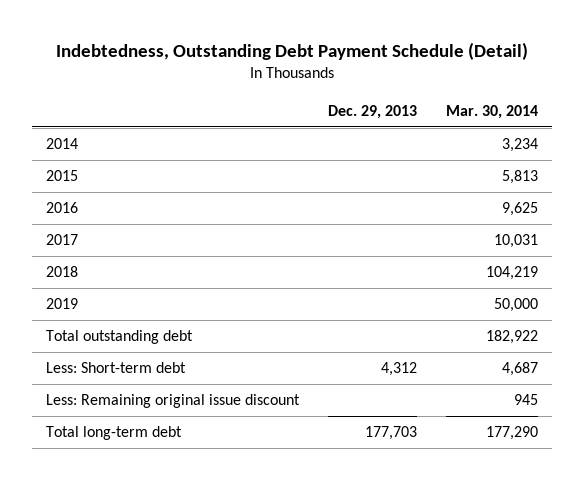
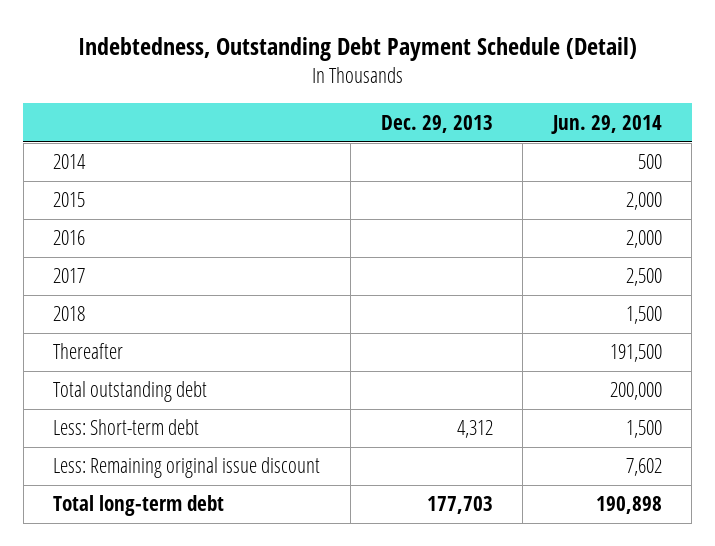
- | Dec. 29, 2013 | Mar. 30, 2014
+ | Dec. 29, 2013 | Jun. 29, 2014
- 2019 | | 50,000
+ Thereafter | | 191,500

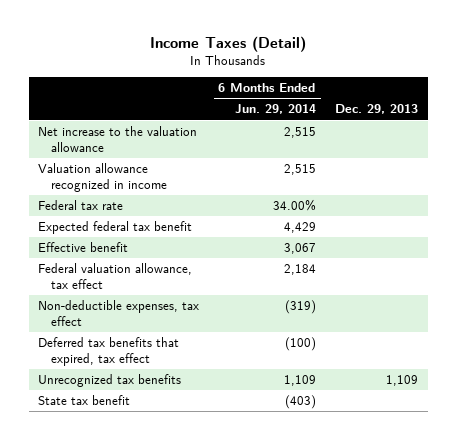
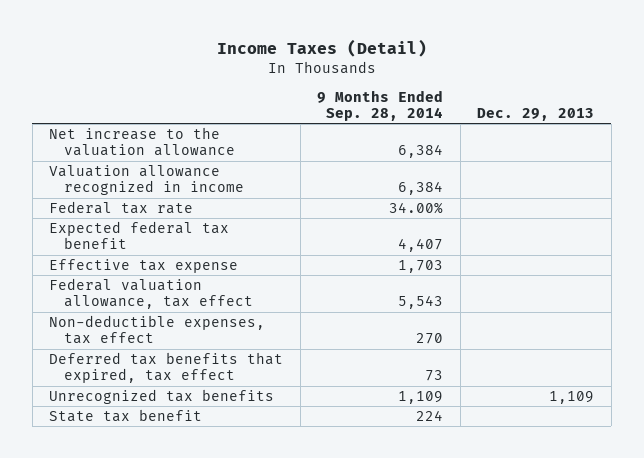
- | 6 Months Ended Jun. 29, 2014 | Dec. 29, 2013
+ | 9 Months Ended Sep. 28, 2014 | Dec. 29, 2013
- Effective benefit | 3,067 |
+ Effective tax expense | 1,703 |

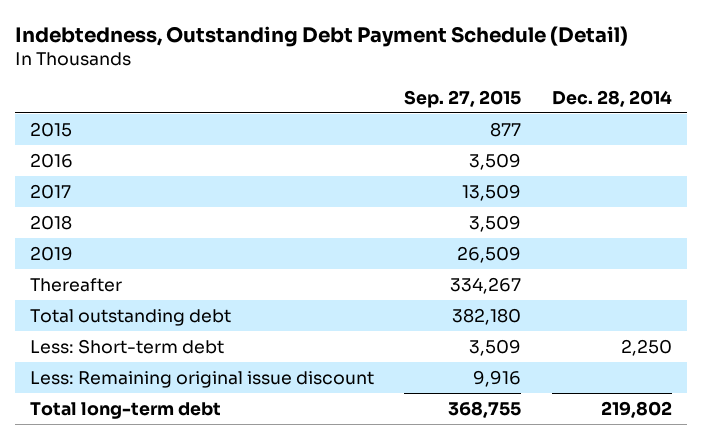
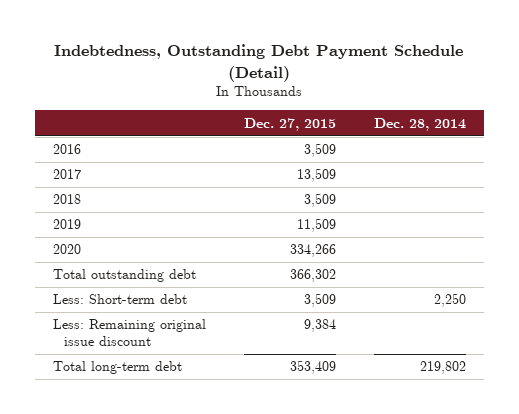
- | Sep. 27, 2015 | Dec. 28, 2014
+ | Dec. 27, 2015 | Dec. 28, 2014
- 2015 | 877 |
- Thereafter | 334,267 |
+ 2020 | 334,266 |

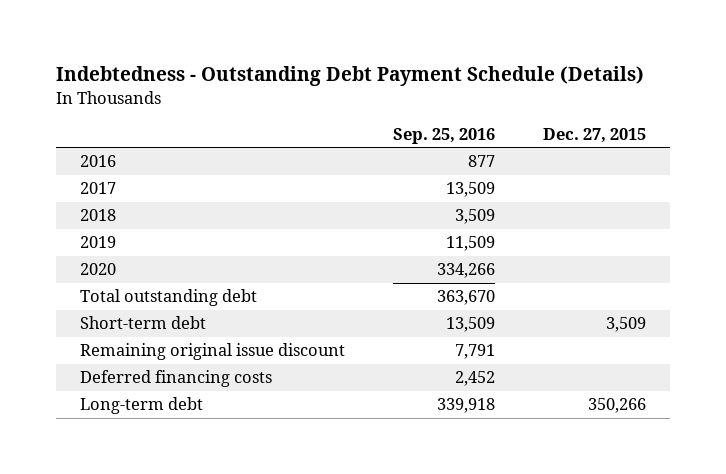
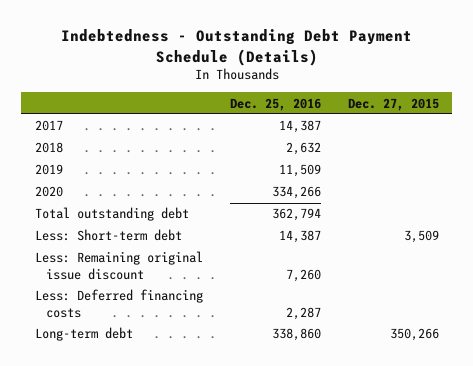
- | Sep. 25, 2016 | Dec. 27, 2015
+ | Dec. 25, 2016 | Dec. 27, 2015
- 2016 | 877 |
- Short-term debt | 13,509 | 3,509
- Remaining original issue discount | 7,791 |
- Deferred financing costs | 2,452 |
+ Less: Short-term debt | 14,387 | 3,509
+ Less: Remaining original issue discount | 7,260 |
+ Less: Deferred financing costs | 2,287 |

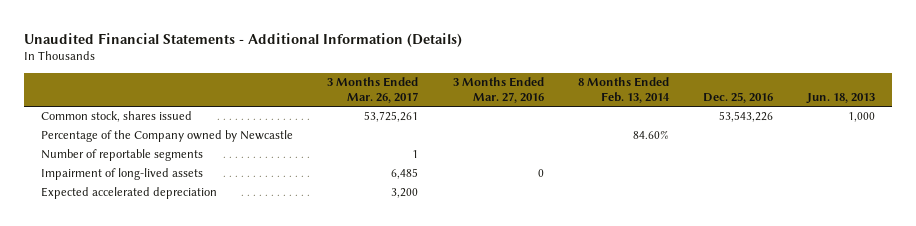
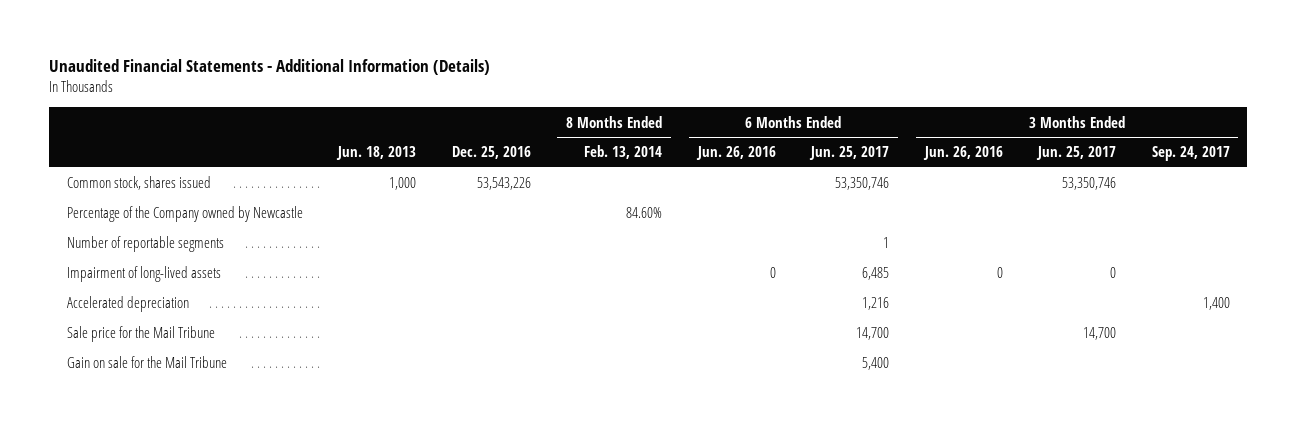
- | 3 Months Ended Mar. 26, 2017 | 3 Months Ended Mar. 27, 2016 | 8 Months Ended Feb. 13, 2014 | Dec. 25, 2016 | Jun. 18, 2013
+ | Jun. 18, 2013 | Dec. 25, 2016 | 8 Months Ended Feb. 13, 2014 | 6 Months Ended Jun. 26, 2016 | 6 Months Ended Jun. 25, 2017 | 3 Months Ended Jun. 26, 2016 | 3 Months Ended Jun. 25, 2017 | 3 Months Ended Sep. 24, 2017
- Expected accelerated depreciation | 3,200 | | | |
+ Accelerated depreciation | | | | | 1,216 | | | 1,400
+ Sale price for the Mail Tribune | | | | | 14,700 | | 14,700 |
+ Gain on sale for the Mail Tribune | | | | | 5,400 | | |

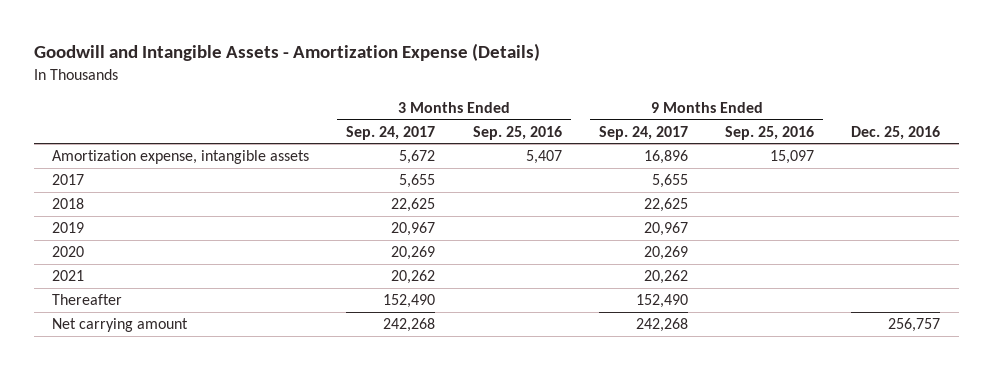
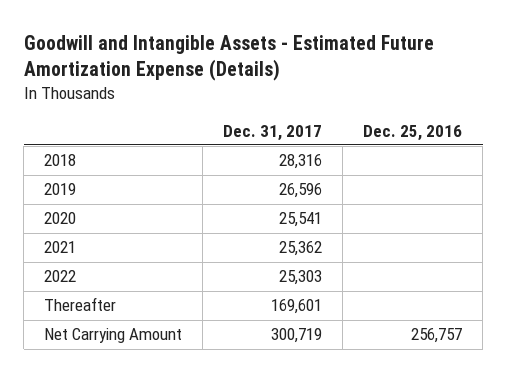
- Goodwill and Intangible Assets - Amortization Expense (Details)
+ Goodwill and Intangible Assets - Estimated Future Amortization Expense (Details)
- | 3 Months Ended Sep. 24, 2017 | 3 Months Ended Sep. 25, 2016 | 9 Months Ended Sep. 24, 2017 | 9 Months Ended Sep. 25, 2016 | Dec. 25, 2016
+ | Dec. 31, 2017 | Dec. 25, 2016
- Amortization expense, intangible assets | 5,672 | 5,407 | 16,896 | 15,097 |
- 2017 | 5,655 | | 5,655 | |
+ 2022 | 25,303 |
- Net carrying amount | 242,268 | | 242,268 | | 256,757
+ Net Carrying Amount | 300,719 | 256,757

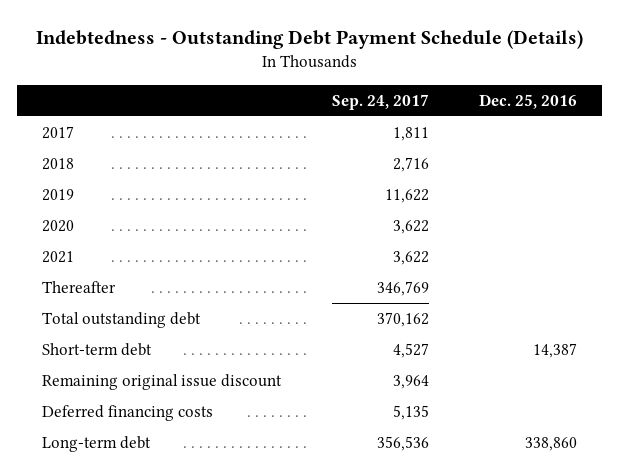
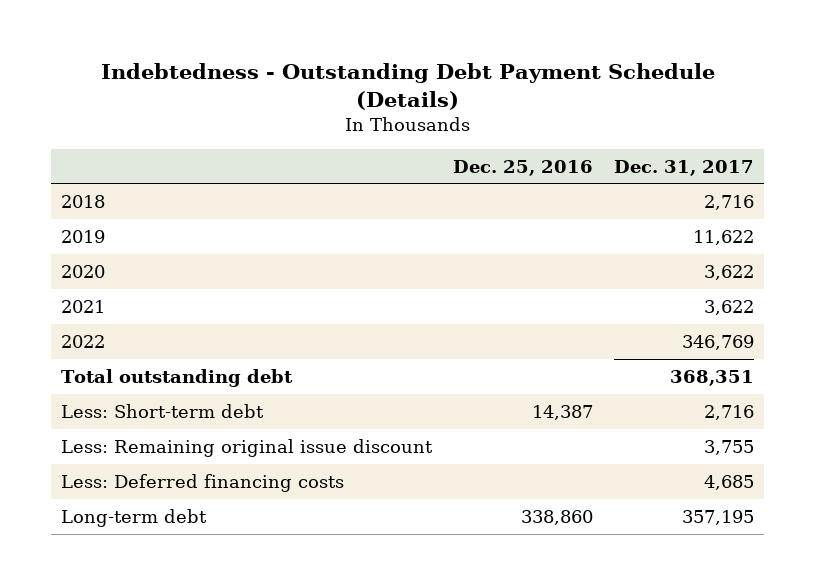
- | Sep. 24, 2017 | Dec. 25, 2016
+ | Dec. 25, 2016 | Dec. 31, 2017
- 2017 | 1,811 |
- Thereafter | 346,769 |
+ 2022 | | 346,769
- Short-term debt | 4,527 | 14,387
- Remaining original issue discount | 3,964 |
- Deferred financing costs | 5,135 |
+ Less: Short-term debt | 14,387 | 2,716
+ Less: Remaining original issue discount | | 3,755
+ Less: Deferred financing costs | | 4,685

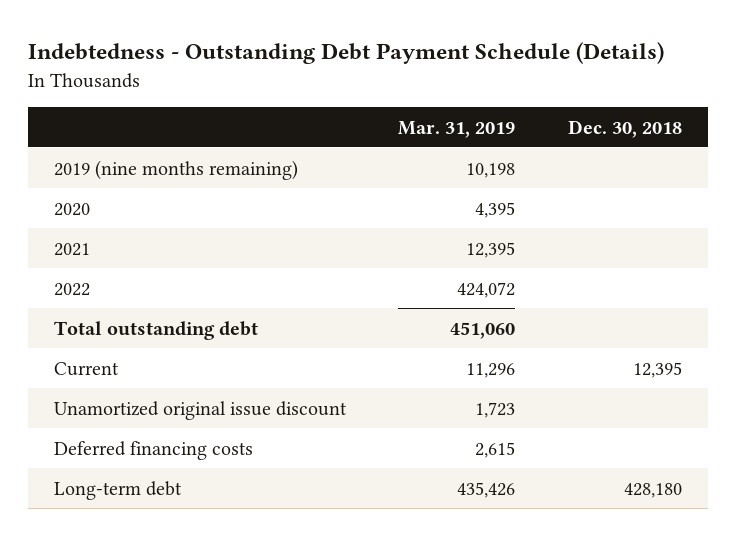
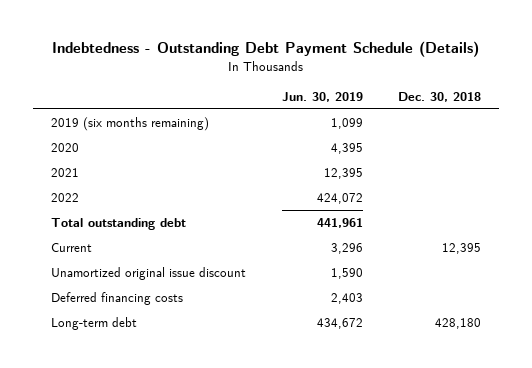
- | Mar. 31, 2019 | Dec. 30, 2018
+ | Jun. 30, 2019 | Dec. 30, 2018
- 2019 (nine months remaining) | 10,198 |
+ 2019 (six months remaining) | 1,099 |

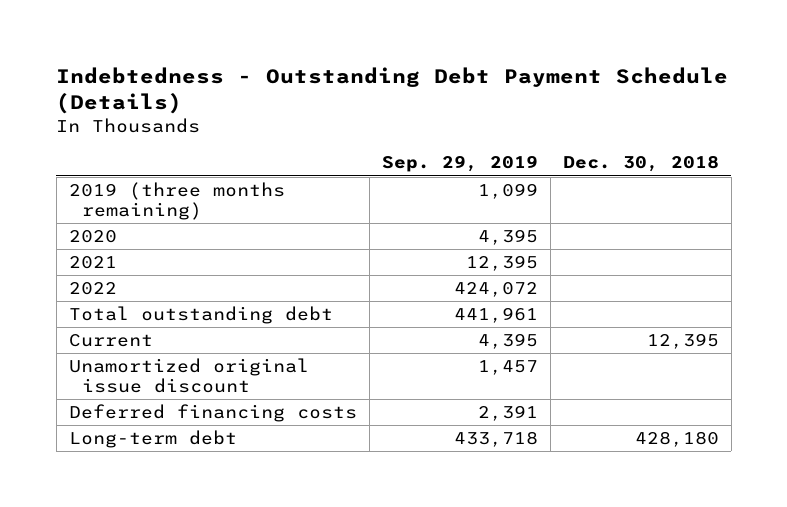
- | Jun. 30, 2019 | Dec. 30, 2018
+ | Sep. 29, 2019 | Dec. 30, 2018
- 2019 (six months remaining) | 1,099 |
+ 2019 (three months remaining) | 1,099 |

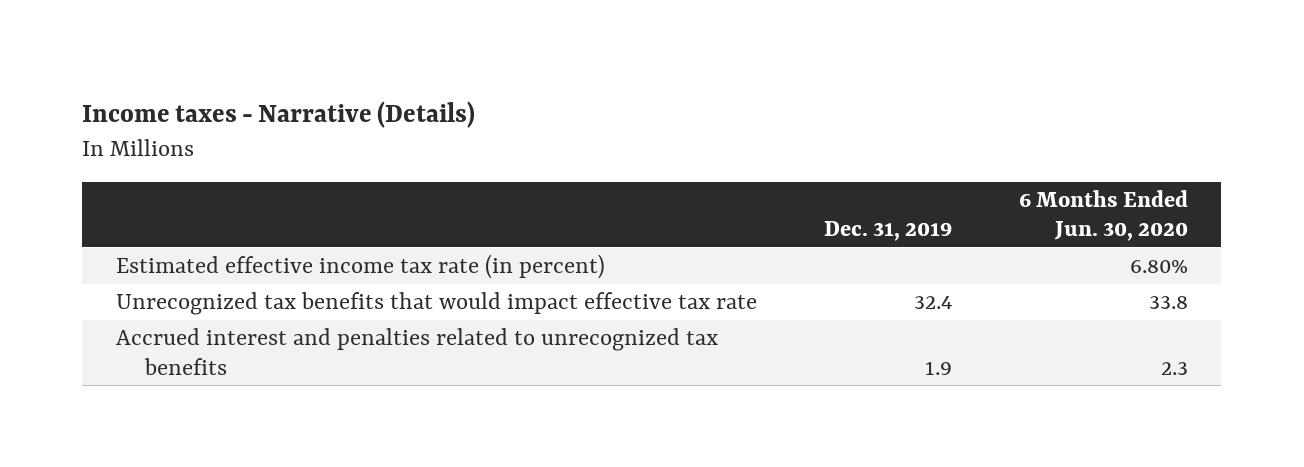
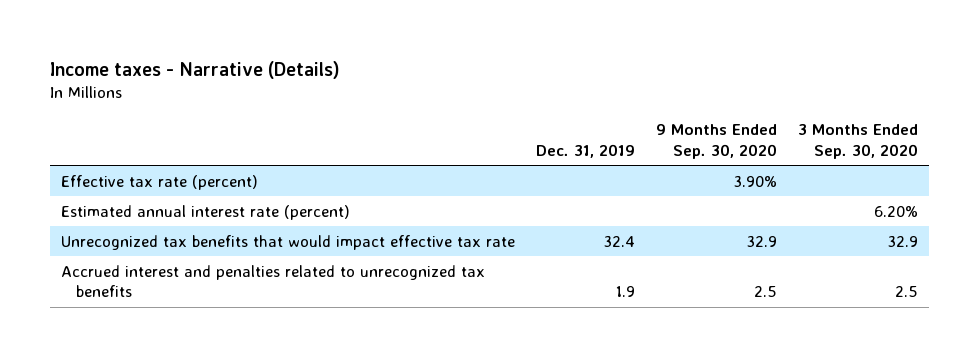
- | Dec. 31, 2019 | 6 Months Ended Jun. 30, 2020
+ | Dec. 31, 2019 | 9 Months Ended Sep. 30, 2020 | 3 Months Ended Sep. 30, 2020
- Estimated effective income tax rate (in percent) | | 6.80%
+ Effective tax rate (percent) | | 3.90% |
+ Estimated annual interest rate (percent) | | | 6.20%

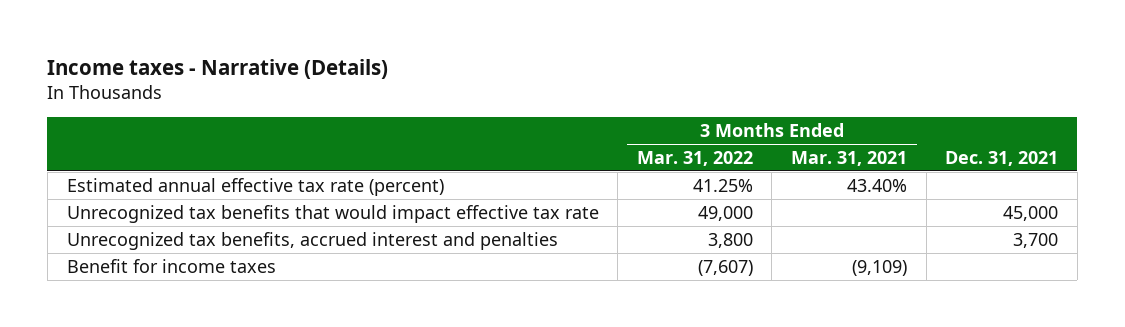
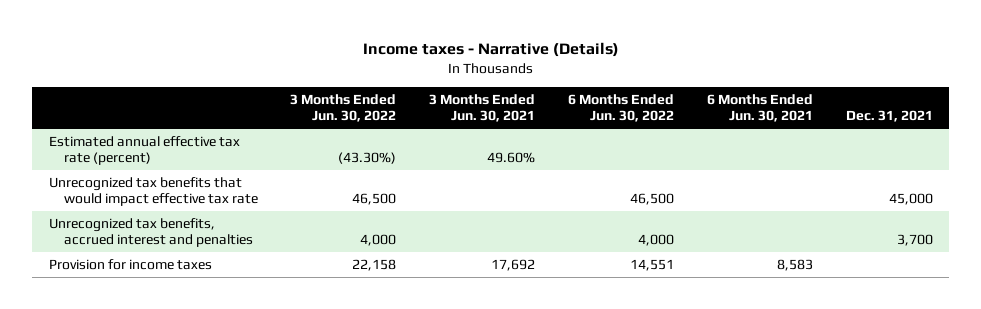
- | 3 Months Ended Mar. 31, 2022 | 3 Months Ended Mar. 31, 2021 | Dec. 31, 2021
+ | 3 Months Ended Jun. 30, 2022 | 3 Months Ended Jun. 30, 2021 | 6 Months Ended Jun. 30, 2022 | 6 Months Ended Jun. 30, 2021 | Dec. 31, 2021
- Benefit for income taxes | (7,607) | (9,109) |
+ Provision for income taxes | 22,158 | 17,692 | 14,551 | 8,583 |

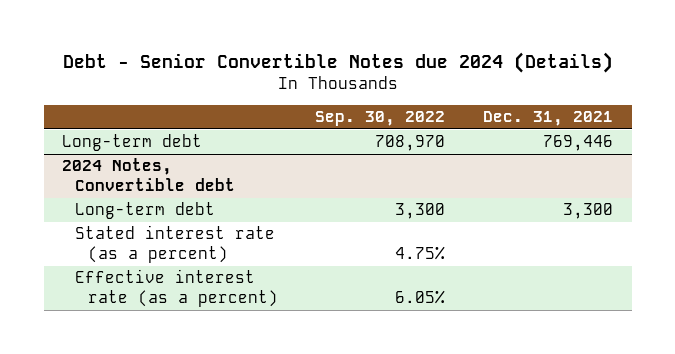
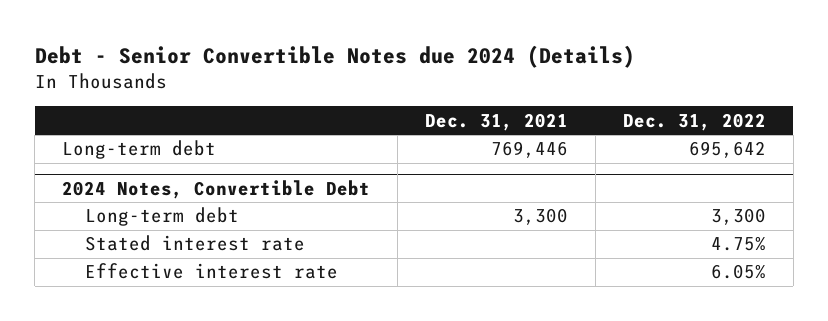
- | Sep. 30, 2022 | Dec. 31, 2021
+ | Dec. 31, 2021 | Dec. 31, 2022
- 2024 Notes, Convertible debt
+ 2024 Notes, Convertible Debt
- Stated interest rate (as a percent) | 4.75% |
- Effective interest rate (as a percent) | 6.05% |
+ Stated interest rate | | 4.75%
+ Effective interest rate | | 6.05%

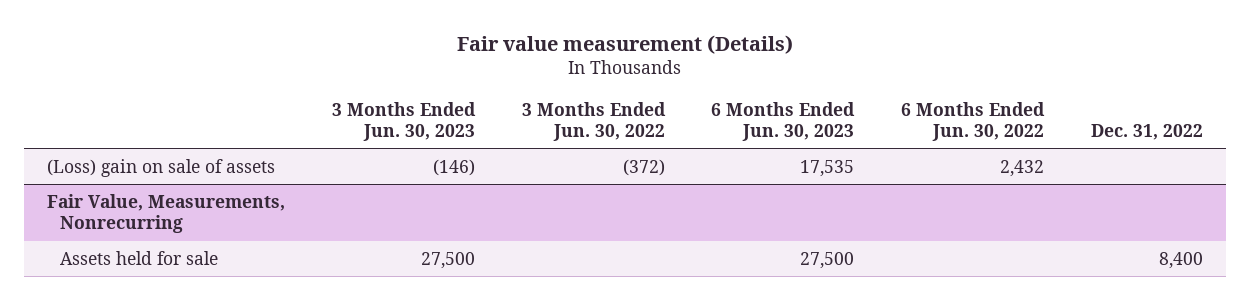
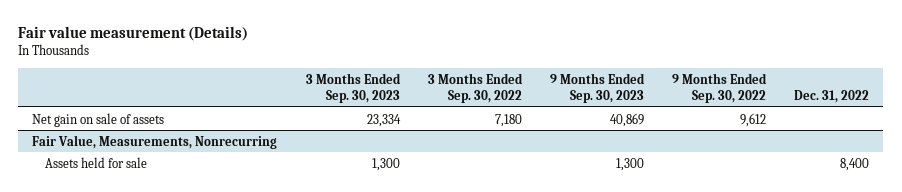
- | 3 Months Ended Jun. 30, 2023 | 3 Months Ended Jun. 30, 2022 | 6 Months Ended Jun. 30, 2023 | 6 Months Ended Jun. 30, 2022 | Dec. 31, 2022
+ | 3 Months Ended Sep. 30, 2023 | 3 Months Ended Sep. 30, 2022 | 9 Months Ended Sep. 30, 2023 | 9 Months Ended Sep. 30, 2022 | Dec. 31, 2022
- (Loss) gain on sale of assets | (146) | (372) | 17,535 | 2,432 |
+ Net gain on sale of assets | 23,334 | 7,180 | 40,869 | 9,612 |

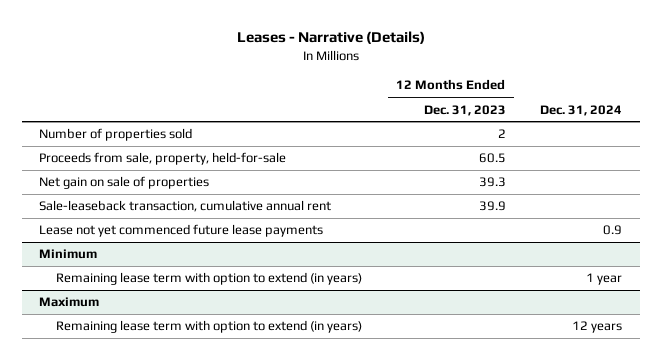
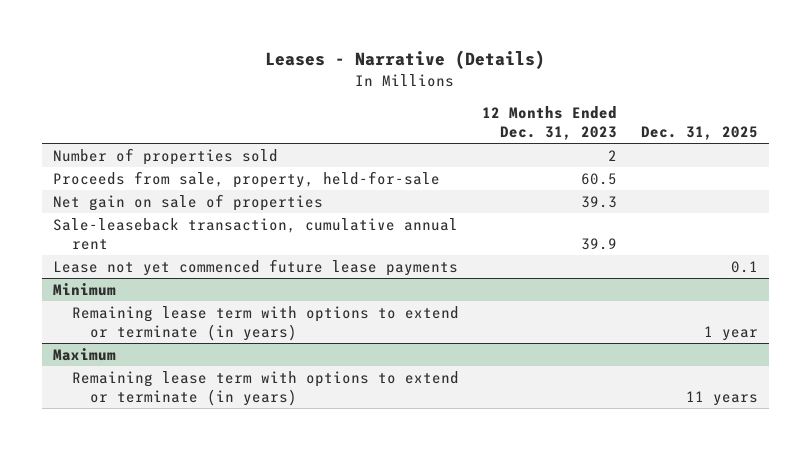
- | 12 Months Ended Dec. 31, 2023 | Dec. 31, 2024
+ | 12 Months Ended Dec. 31, 2023 | Dec. 31, 2025
@ Minimum
- Remaining lease term with option to extend (in years) | | 1 year
+ Remaining lease term with options to extend or terminate (in years) | | 1 year
@ Maximum
- Remaining lease term with option to extend (in years) | | 12 years
+ Remaining lease term with options to extend or terminate (in years) | | 11 years

